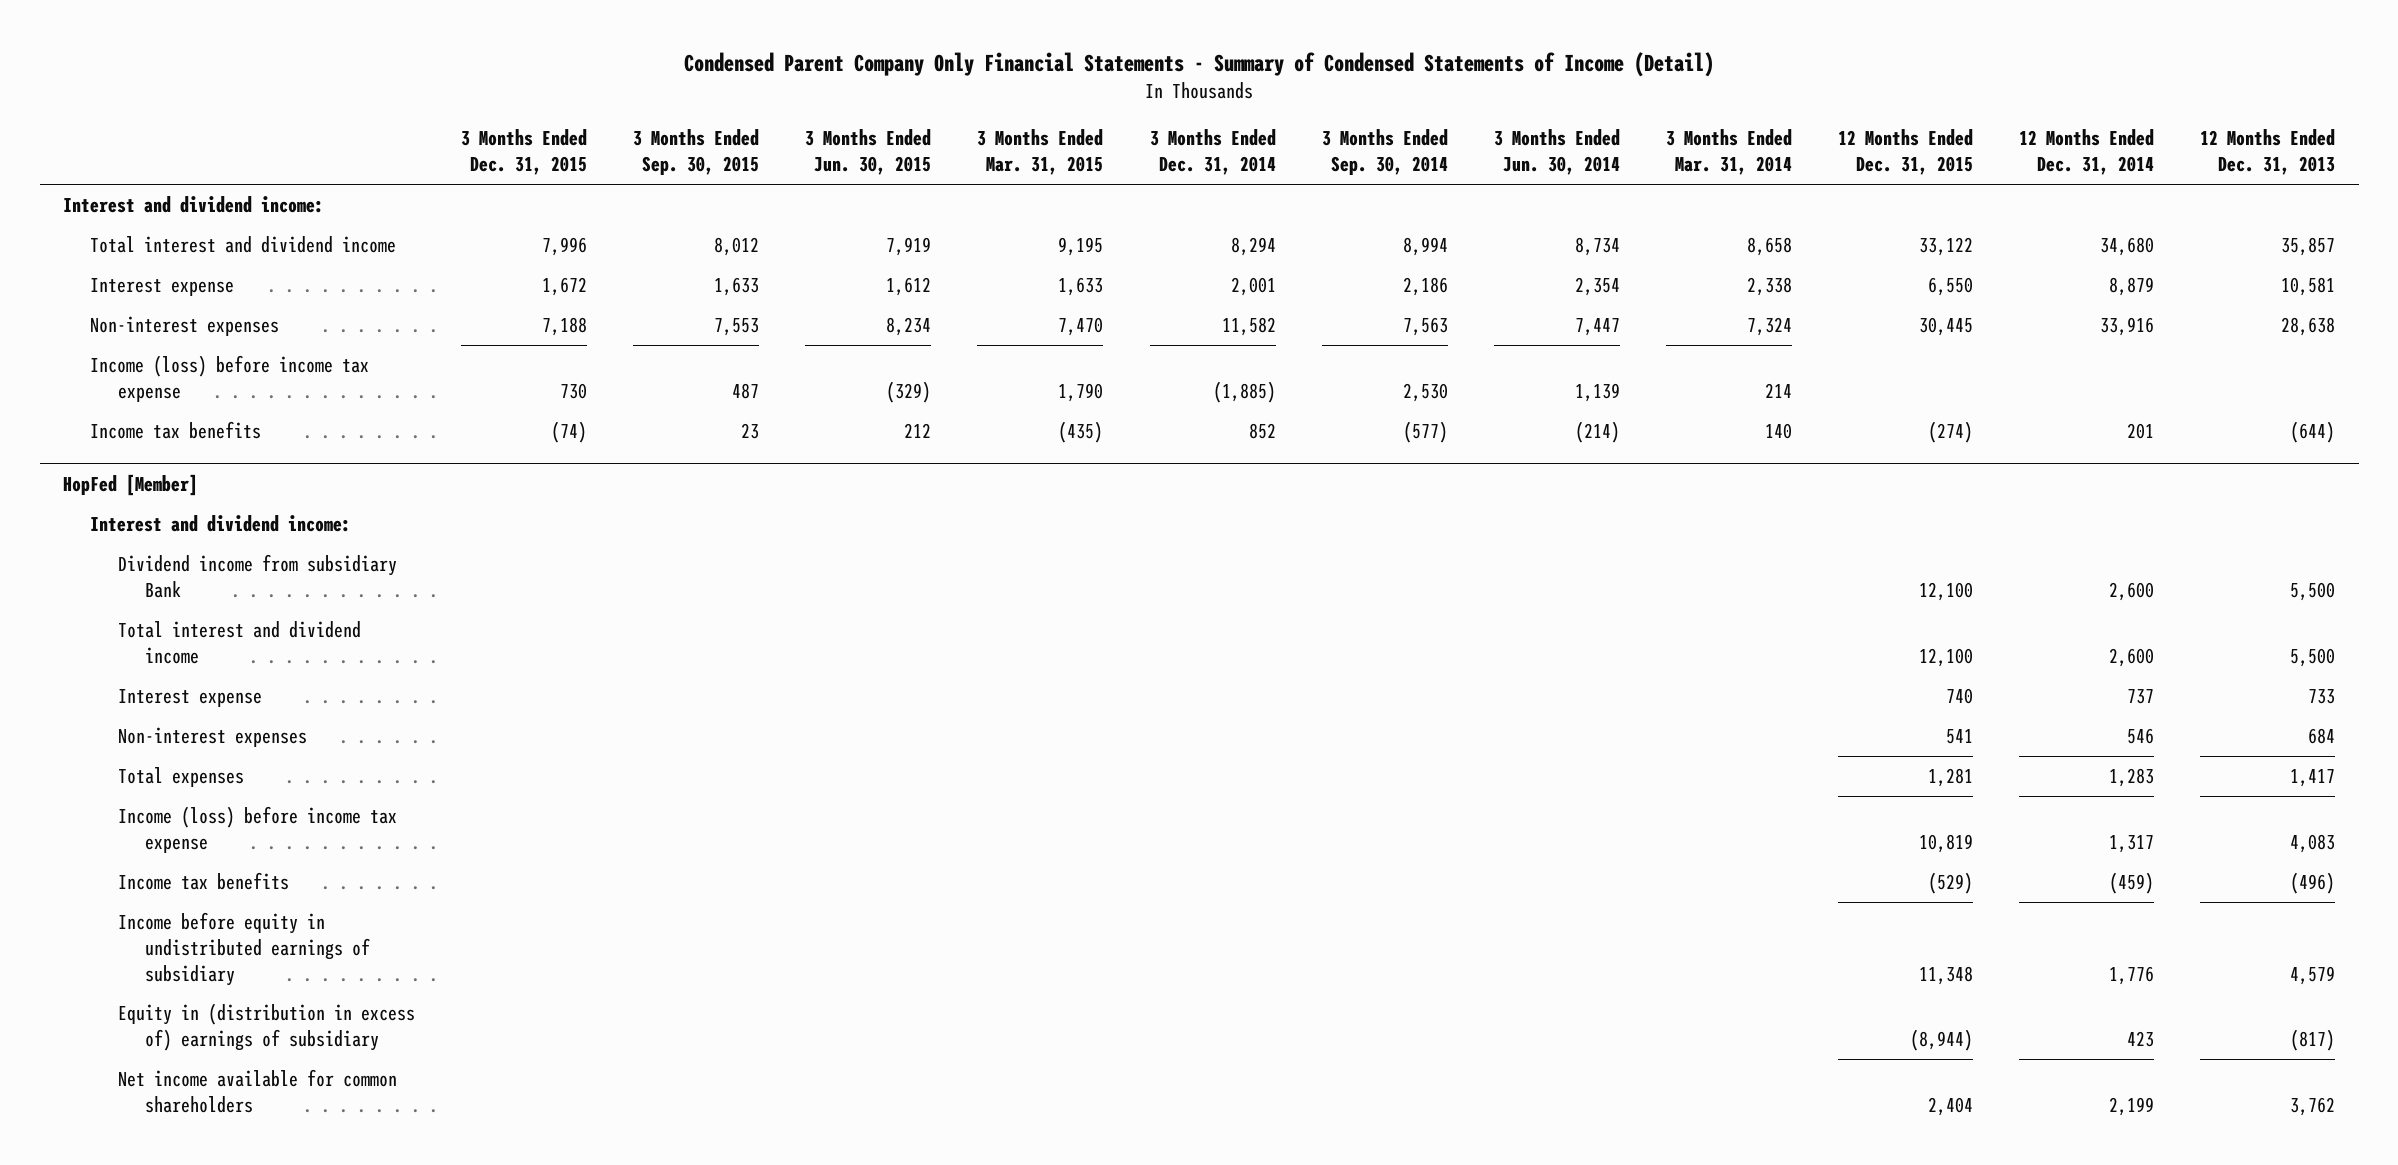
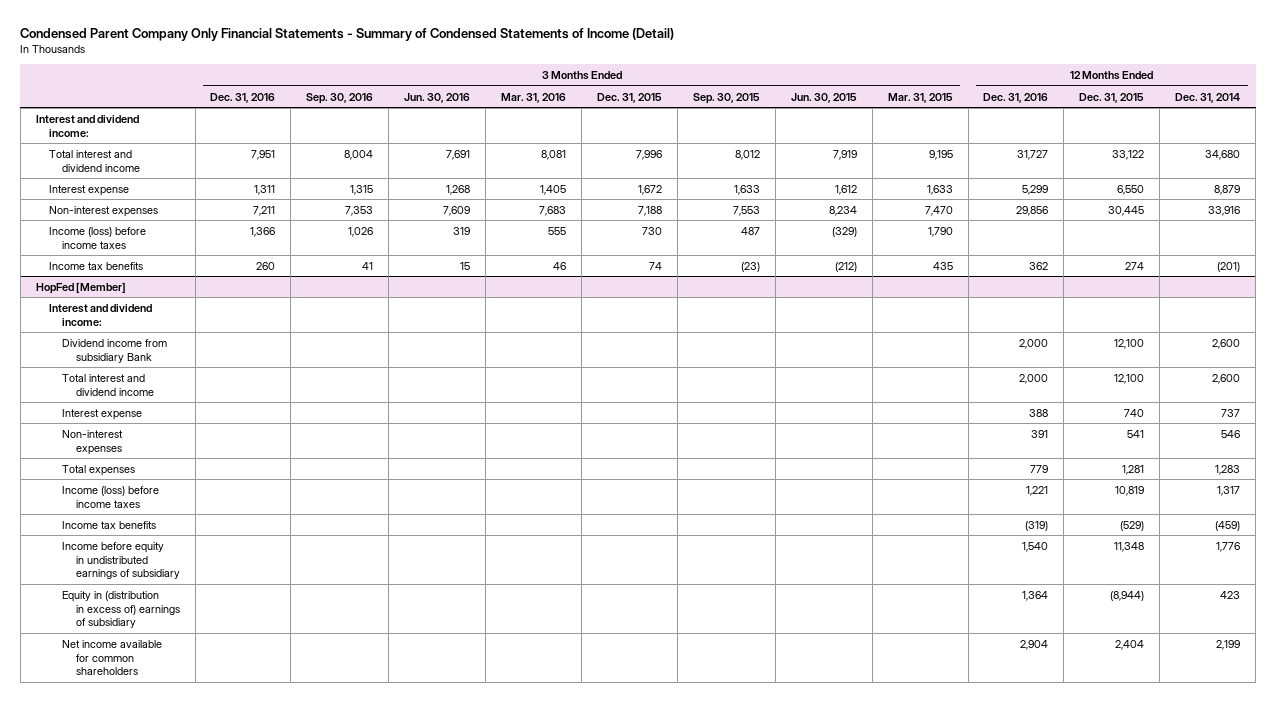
- | 3 Months Ended Dec. 31, 2015 | 3 Months Ended Sep. 30, 2015 | 3 Months Ended Jun. 30, 2015 | 3 Months Ended Mar. 31, 2015 | 3 Months Ended Dec. 31, 2014 | 3 Months Ended Sep. 30, 2014 | 3 Months Ended Jun. 30, 2014 | 3 Months Ended Mar. 31, 2014 | 12 Months Ended Dec. 31, 2015 | 12 Months Ended Dec. 31, 2014 | 12 Months Ended Dec. 31, 2013
+ | 3 Months Ended Dec. 31, 2016 | 3 Months Ended Sep. 30, 2016 | 3 Months Ended Jun. 30, 2016 | 3 Months Ended Mar. 31, 2016 | 3 Months Ended Dec. 31, 2015 | 3 Months Ended Sep. 30, 2015 | 3 Months Ended Jun. 30, 2015 | 3 Months Ended Mar. 31, 2015 | 12 Months Ended Dec. 31, 2016 | 12 Months Ended Dec. 31, 2015 | 12 Months Ended Dec. 31, 2014
- Income (loss) before income tax expense | 730 | 487 | (329) | 1,790 | (1,885) | 2,530 | 1,139 | 214 | | |
- Income tax benefits | (74) | 23 | 212 | (435) | 852 | (577) | (214) | 140 | (274) | 201 | (644)
+ Income (loss) before income taxes | 1,366 | 1,026 | 319 | 555 | 730 | 487 | (329) | 1,790 | | |
+ Income tax benefits | 260 | 41 | 15 | 46 | 74 | (23) | (212) | 435 | 362 | 274 | (201)
@ HopFed [Member]
- Income (loss) before income tax expense | | | | | | | | | 10,819 | 1,317 | 4,083
+ Income (loss) before income taxes | | | | | | | | | 1,221 | 10,819 | 1,317

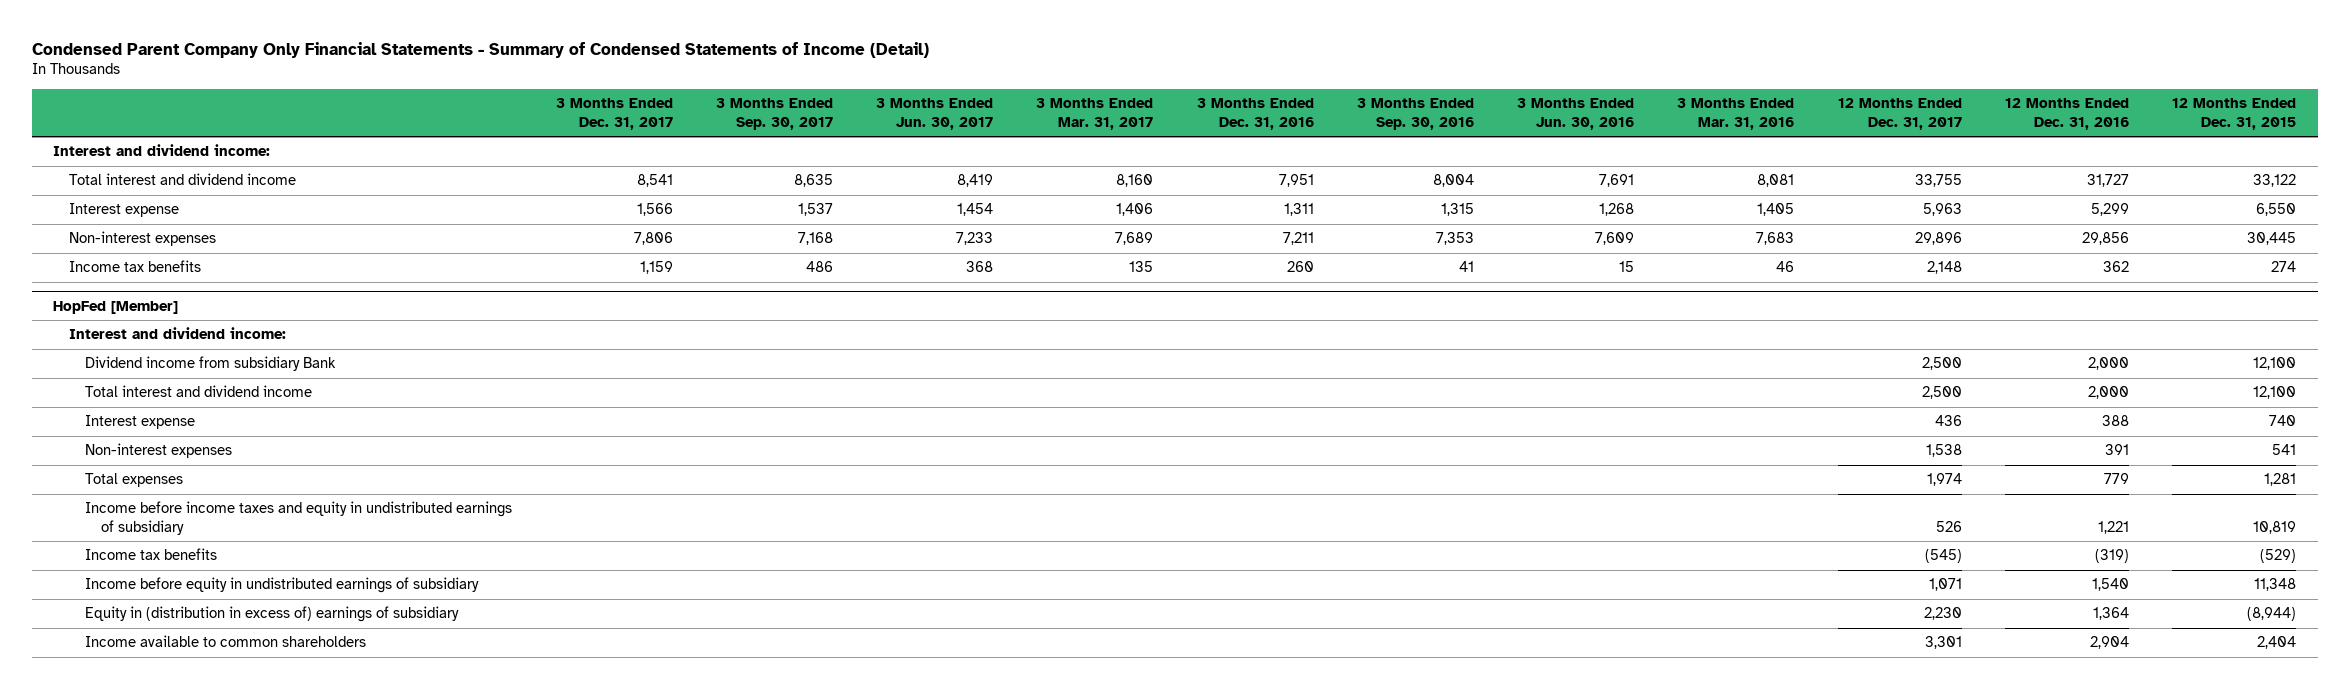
- | 3 Months Ended Dec. 31, 2016 | 3 Months Ended Sep. 30, 2016 | 3 Months Ended Jun. 30, 2016 | 3 Months Ended Mar. 31, 2016 | 3 Months Ended Dec. 31, 2015 | 3 Months Ended Sep. 30, 2015 | 3 Months Ended Jun. 30, 2015 | 3 Months Ended Mar. 31, 2015 | 12 Months Ended Dec. 31, 2016 | 12 Months Ended Dec. 31, 2015 | 12 Months Ended Dec. 31, 2014
+ | 3 Months Ended Dec. 31, 2017 | 3 Months Ended Sep. 30, 2017 | 3 Months Ended Jun. 30, 2017 | 3 Months Ended Mar. 31, 2017 | 3 Months Ended Dec. 31, 2016 | 3 Months Ended Sep. 30, 2016 | 3 Months Ended Jun. 30, 2016 | 3 Months Ended Mar. 31, 2016 | 12 Months Ended Dec. 31, 2017 | 12 Months Ended Dec. 31, 2016 | 12 Months Ended Dec. 31, 2015
- Income (loss) before income taxes | 1,366 | 1,026 | 319 | 555 | 730 | 487 | (329) | 1,790 | | |
@ HopFed [Member]
- Income (loss) before income taxes | | | | | | | | | 1,221 | 10,819 | 1,317
+ Income before income taxes and equity in undistributed earnings of subsidiary | | | | | | | | | 526 | 1,221 | 10,819
- Net income available for common shareholders | | | | | | | | | 2,904 | 2,404 | 2,199
+ Income available to common shareholders | | | | | | | | | 3,301 | 2,904 | 2,404

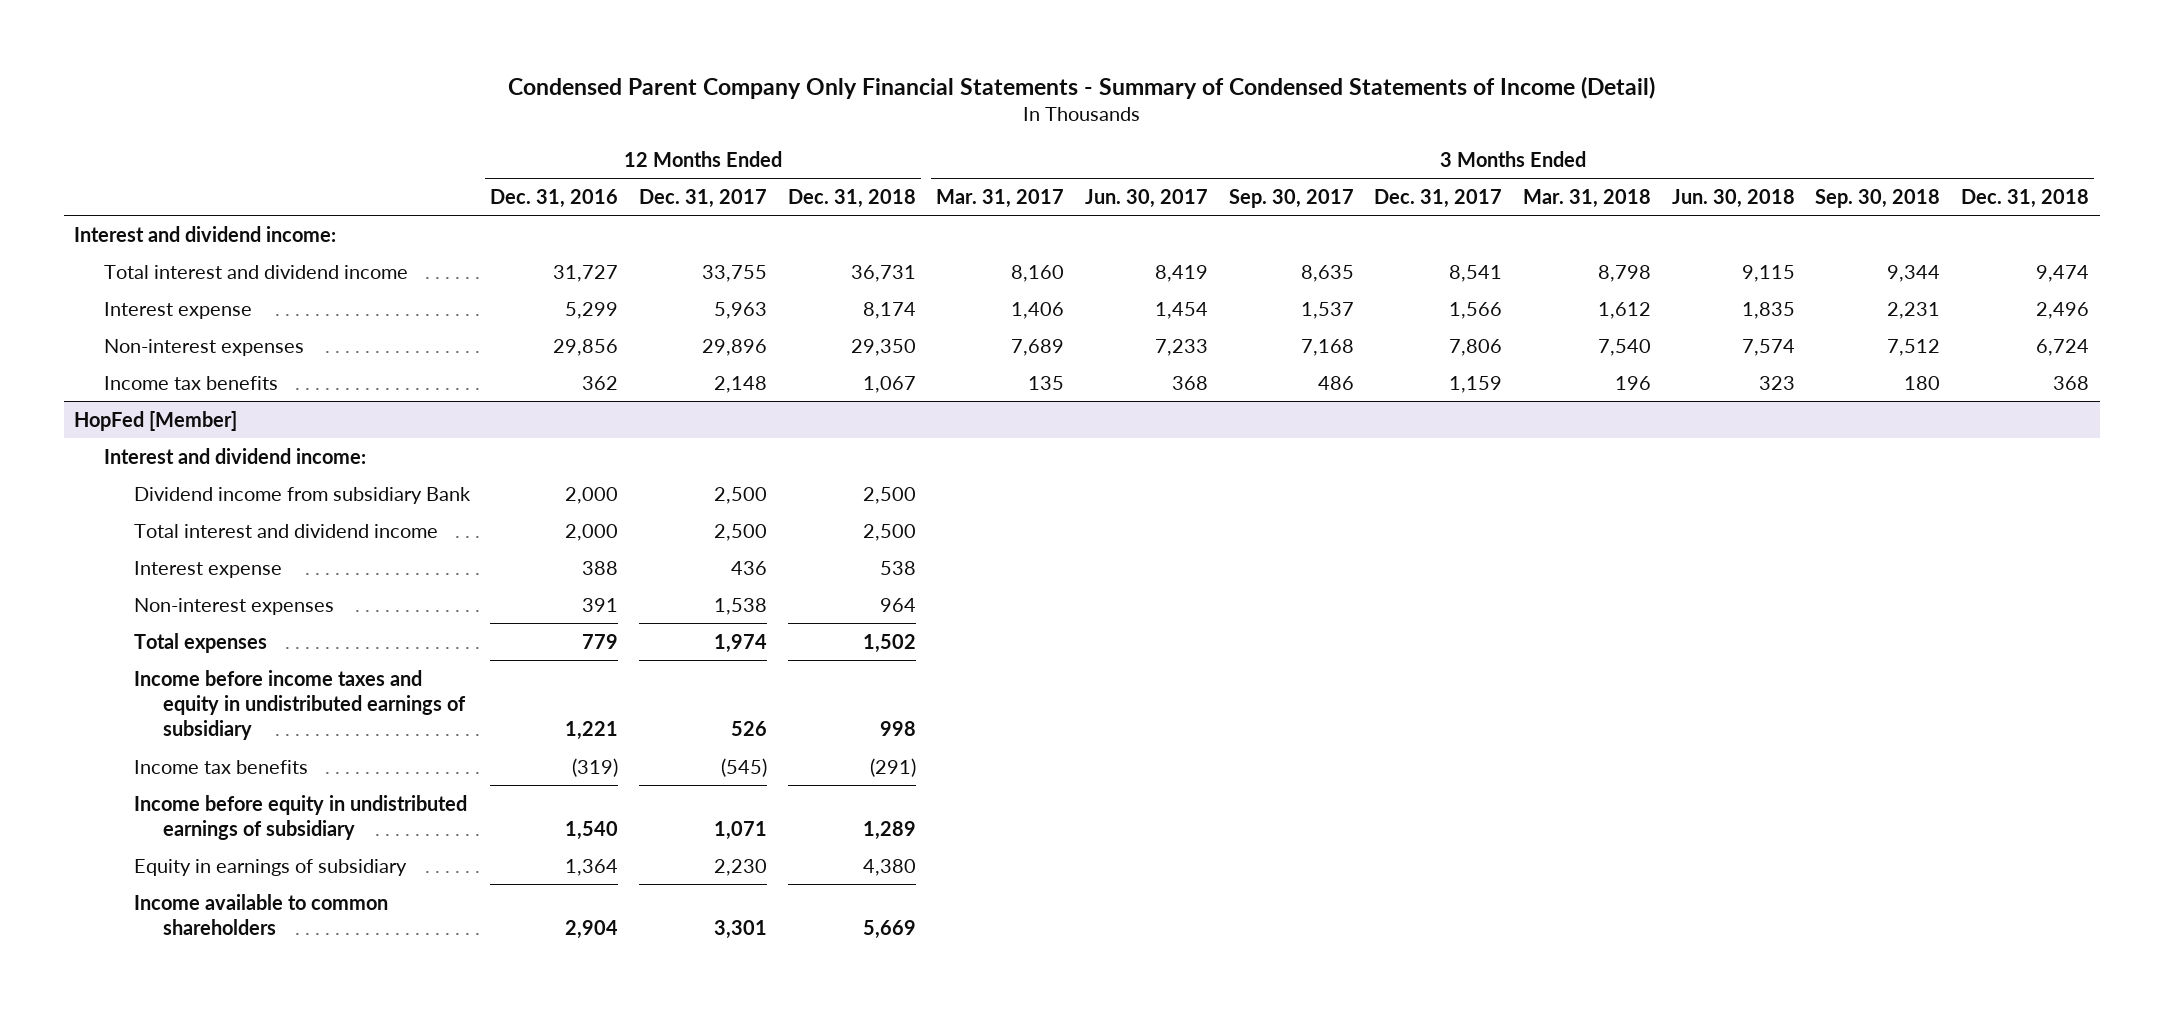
- | 3 Months Ended Dec. 31, 2017 | 3 Months Ended Sep. 30, 2017 | 3 Months Ended Jun. 30, 2017 | 3 Months Ended Mar. 31, 2017 | 3 Months Ended Dec. 31, 2016 | 3 Months Ended Sep. 30, 2016 | 3 Months Ended Jun. 30, 2016 | 3 Months Ended Mar. 31, 2016 | 12 Months Ended Dec. 31, 2017 | 12 Months Ended Dec. 31, 2016 | 12 Months Ended Dec. 31, 2015
+ | 12 Months Ended Dec. 31, 2016 | 12 Months Ended Dec. 31, 2017 | 12 Months Ended Dec. 31, 2018 | 3 Months Ended Mar. 31, 2017 | 3 Months Ended Jun. 30, 2017 | 3 Months Ended Sep. 30, 2017 | 3 Months Ended Dec. 31, 2017 | 3 Months Ended Mar. 31, 2018 | 3 Months Ended Jun. 30, 2018 | 3 Months Ended Sep. 30, 2018 | 3 Months Ended Dec. 31, 2018
@ HopFed [Member]
- Equity in (distribution in excess of) earnings of subsidiary | | | | | | | | | 2,230 | 1,364 | (8,944)
+ Equity in earnings of subsidiary | 1,364 | 2,230 | 4,380 | | | | | | | |

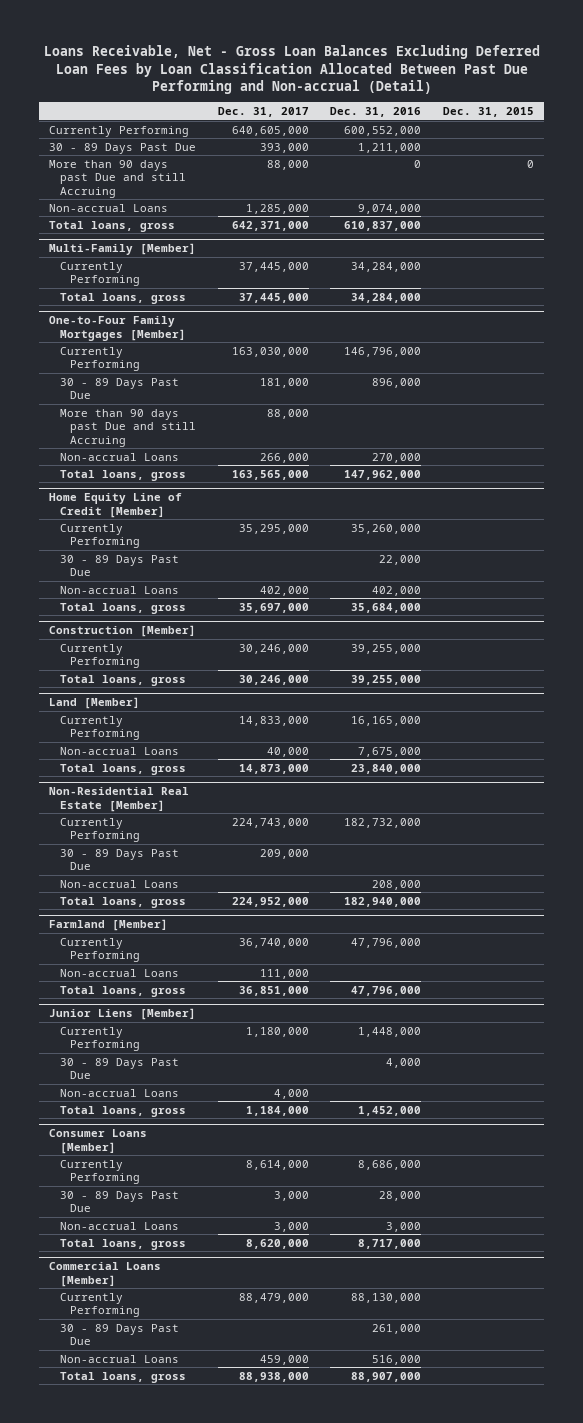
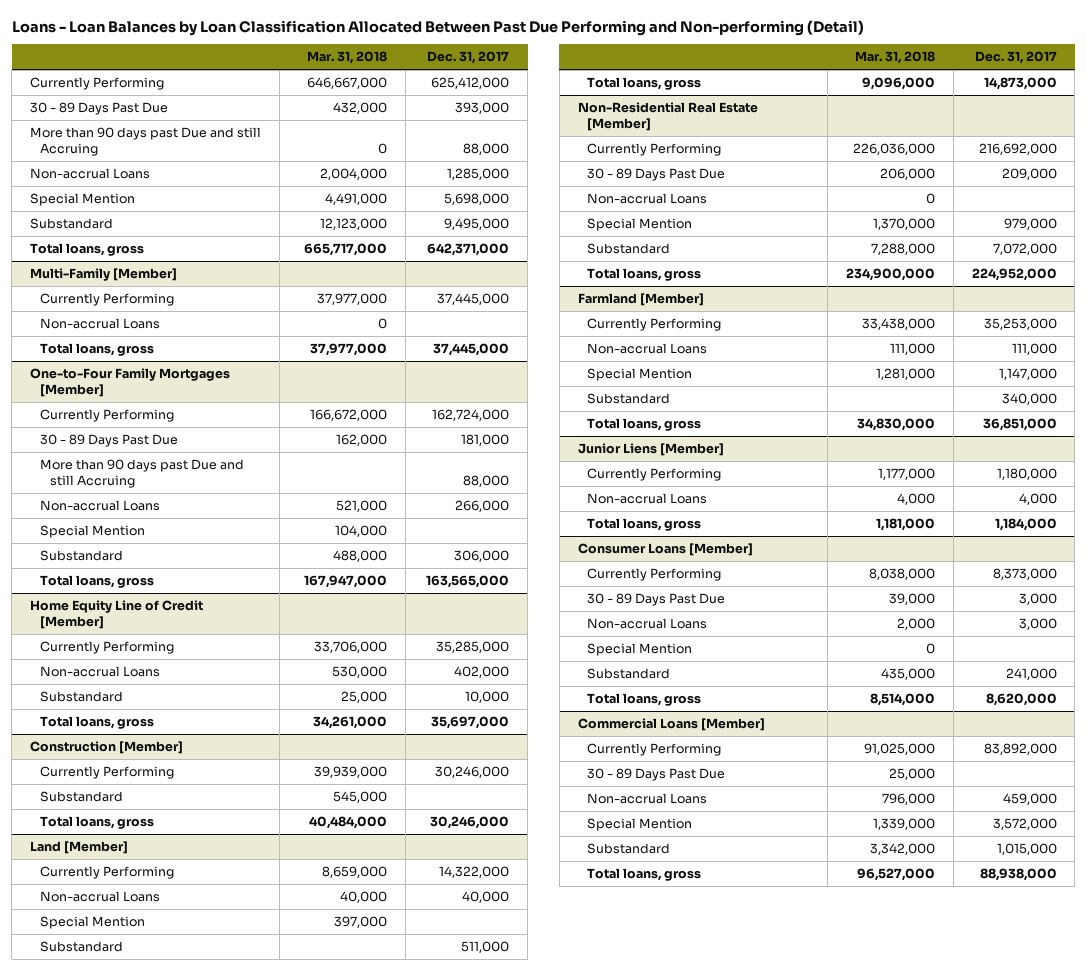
- Loans Receivable, Net - Gross Loan Balances Excluding Deferred Loan Fees by Loan Classification Allocated Between Past Due Performing and Non-accrual (Detail)
+ Loans - Loan Balances by Loan Classification Allocated Between Past Due Performing and Non-performing (Detail)
- | Dec. 31, 2017 | Dec. 31, 2016 | Dec. 31, 2015
+ | Mar. 31, 2018 | Dec. 31, 2017
- Currently Performing | 640,605,000 | 600,552,000 |
+ Currently Performing | 646,667,000 | 625,412,000
+ Special Mention | 4,491,000 | 5,698,000
+ Substandard | 12,123,000 | 9,495,000
@ Multi-Family [Member]
+ Non-accrual Loans | 0 |
@ One-to-Four Family Mortgages [Member]
- Currently Performing | 163,030,000 | 146,796,000 |
+ Currently Performing | 166,672,000 | 162,724,000
+ Special Mention | 104,000 |
+ Substandard | 488,000 | 306,000
@ Home Equity Line of Credit [Member]
- Currently Performing | 35,295,000 | 35,260,000 |
- 30 - 89 Days Past Due | | 22,000 |
+ Currently Performing | 33,706,000 | 35,285,000
+ Substandard | 25,000 | 10,000
@ Construction [Member]
+ Substandard | 545,000 |
@ Land [Member]
- Currently Performing | 14,833,000 | 16,165,000 |
+ Currently Performing | 8,659,000 | 14,322,000
+ Special Mention | 397,000 |
+ Substandard | | 511,000
@ Non-Residential Real Estate [Member]
- Currently Performing | 224,743,000 | 182,732,000 |
+ Currently Performing | 226,036,000 | 216,692,000
+ Special Mention | 1,370,000 | 979,000
+ Substandard | 7,288,000 | 7,072,000
@ Farmland [Member]
- Currently Performing | 36,740,000 | 47,796,000 |
+ Currently Performing | 33,438,000 | 35,253,000
+ Special Mention | 1,281,000 | 1,147,000
+ Substandard | | 340,000
@ Junior Liens [Member]
- 30 - 89 Days Past Due | | 4,000 |
@ Consumer Loans [Member]
- Currently Performing | 8,614,000 | 8,686,000 |
+ Currently Performing | 8,038,000 | 8,373,000
+ Special Mention | 0 |
+ Substandard | 435,000 | 241,000
@ Commercial Loans [Member]
- Currently Performing | 88,479,000 | 88,130,000 |
+ Currently Performing | 91,025,000 | 83,892,000
+ Special Mention | 1,339,000 | 3,572,000
+ Substandard | 3,342,000 | 1,015,000

